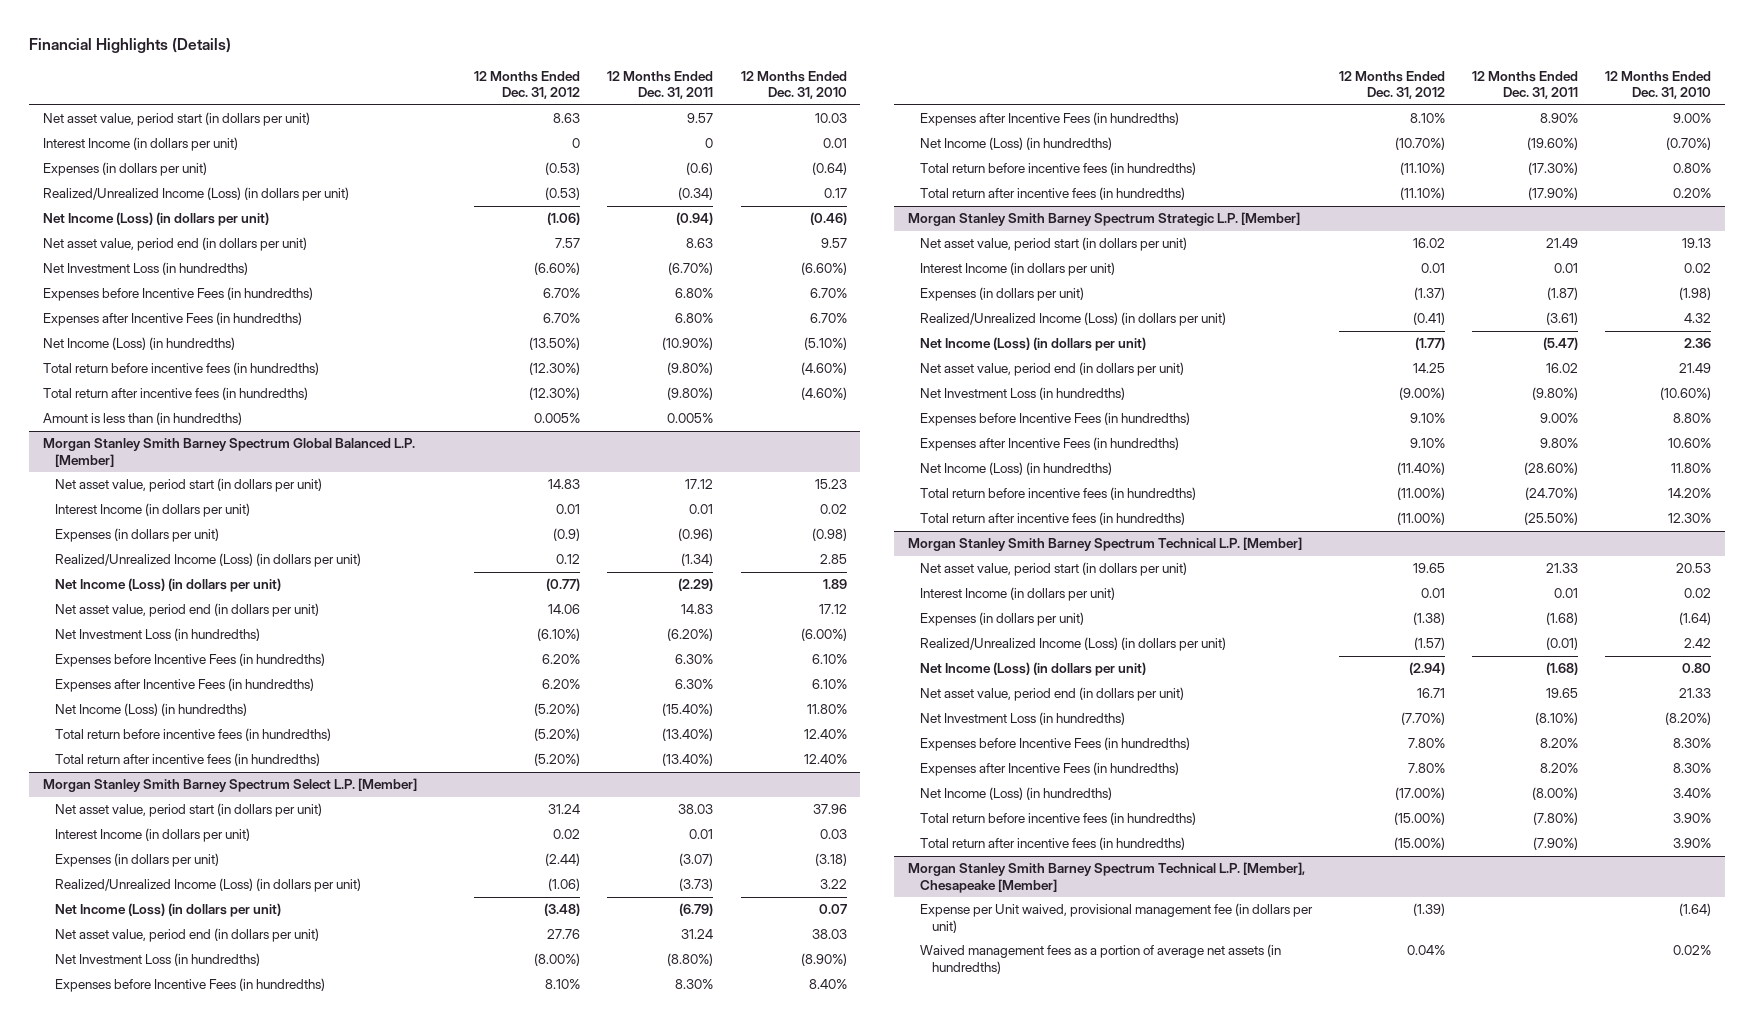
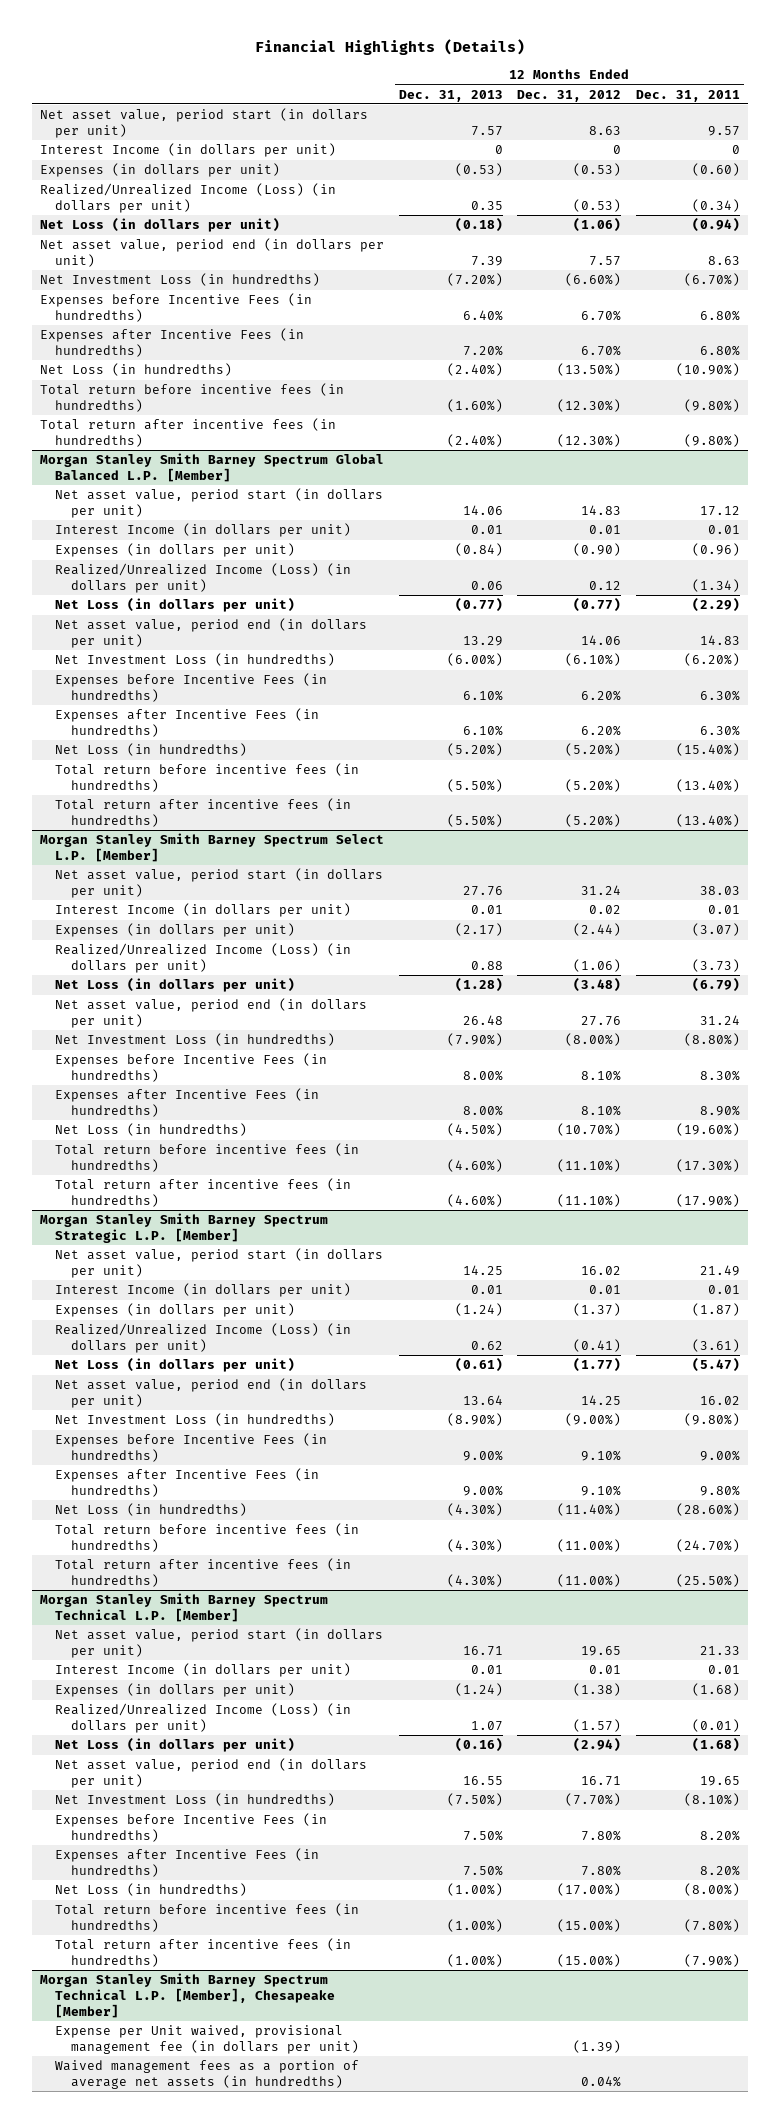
- | 12 Months Ended Dec. 31, 2012 | 12 Months Ended Dec. 31, 2011 | 12 Months Ended Dec. 31, 2010
+ | 12 Months Ended Dec. 31, 2013 | 12 Months Ended Dec. 31, 2012 | 12 Months Ended Dec. 31, 2011
- Expenses (in dollars per unit) | (0.53) | (0.6) | (0.64)
+ Expenses (in dollars per unit) | (0.53) | (0.53) | (0.60)
- Net Income (Loss) (in dollars per unit) | (1.06) | (0.94) | (0.46)
+ Net Loss (in dollars per unit) | (0.18) | (1.06) | (0.94)
- Net Income (Loss) (in hundredths) | (13.50%) | (10.90%) | (5.10%)
+ Net Loss (in hundredths) | (2.40%) | (13.50%) | (10.90%)
- Amount is less than (in hundredths) | 0.005% | 0.005% |
@ Morgan Stanley Smith Barney Spectrum Global Balanced L.P. [Member]
- Expenses (in dollars per unit) | (0.9) | (0.96) | (0.98)
+ Expenses (in dollars per unit) | (0.84) | (0.90) | (0.96)
- Net Income (Loss) (in dollars per unit) | (0.77) | (2.29) | 1.89
+ Net Loss (in dollars per unit) | (0.77) | (0.77) | (2.29)
- Net Income (Loss) (in hundredths) | (5.20%) | (15.40%) | 11.80%
+ Net Loss (in hundredths) | (5.20%) | (5.20%) | (15.40%)
@ Morgan Stanley Smith Barney Spectrum Select L.P. [Member]
- Net Income (Loss) (in dollars per unit) | (3.48) | (6.79) | 0.07
+ Net Loss (in dollars per unit) | (1.28) | (3.48) | (6.79)
- Net Income (Loss) (in hundredths) | (10.70%) | (19.60%) | (0.70%)
+ Net Loss (in hundredths) | (4.50%) | (10.70%) | (19.60%)
@ Morgan Stanley Smith Barney Spectrum Strategic L.P. [Member]
- Net Income (Loss) (in dollars per unit) | (1.77) | (5.47) | 2.36
+ Net Loss (in dollars per unit) | (0.61) | (1.77) | (5.47)
- Net Income (Loss) (in hundredths) | (11.40%) | (28.60%) | 11.80%
+ Net Loss (in hundredths) | (4.30%) | (11.40%) | (28.60%)
@ Morgan Stanley Smith Barney Spectrum Technical L.P. [Member]
- Net Income (Loss) (in dollars per unit) | (2.94) | (1.68) | 0.80
+ Net Loss (in dollars per unit) | (0.16) | (2.94) | (1.68)
- Net Income (Loss) (in hundredths) | (17.00%) | (8.00%) | 3.40%
+ Net Loss (in hundredths) | (1.00%) | (17.00%) | (8.00%)

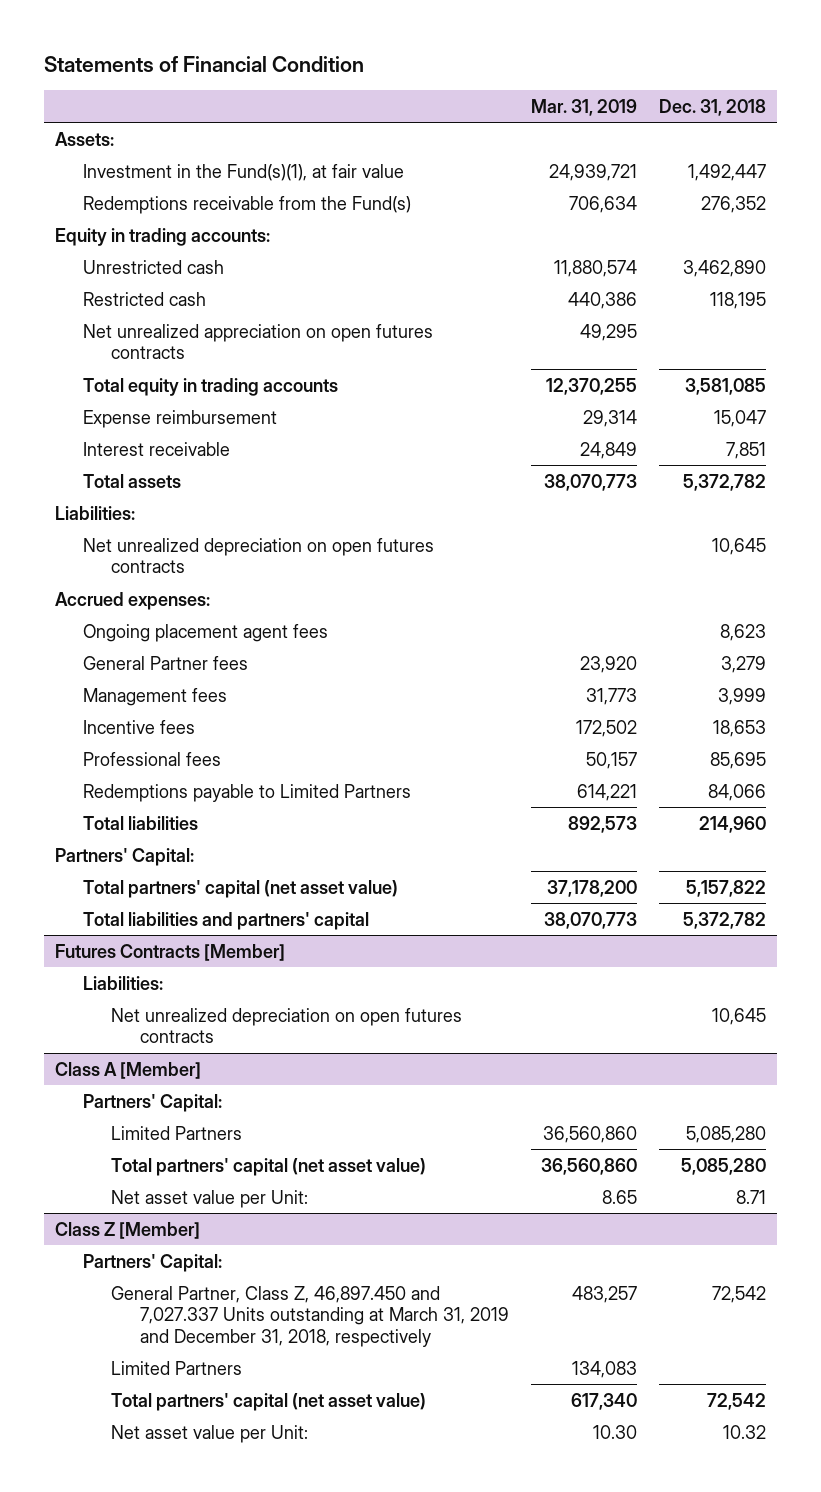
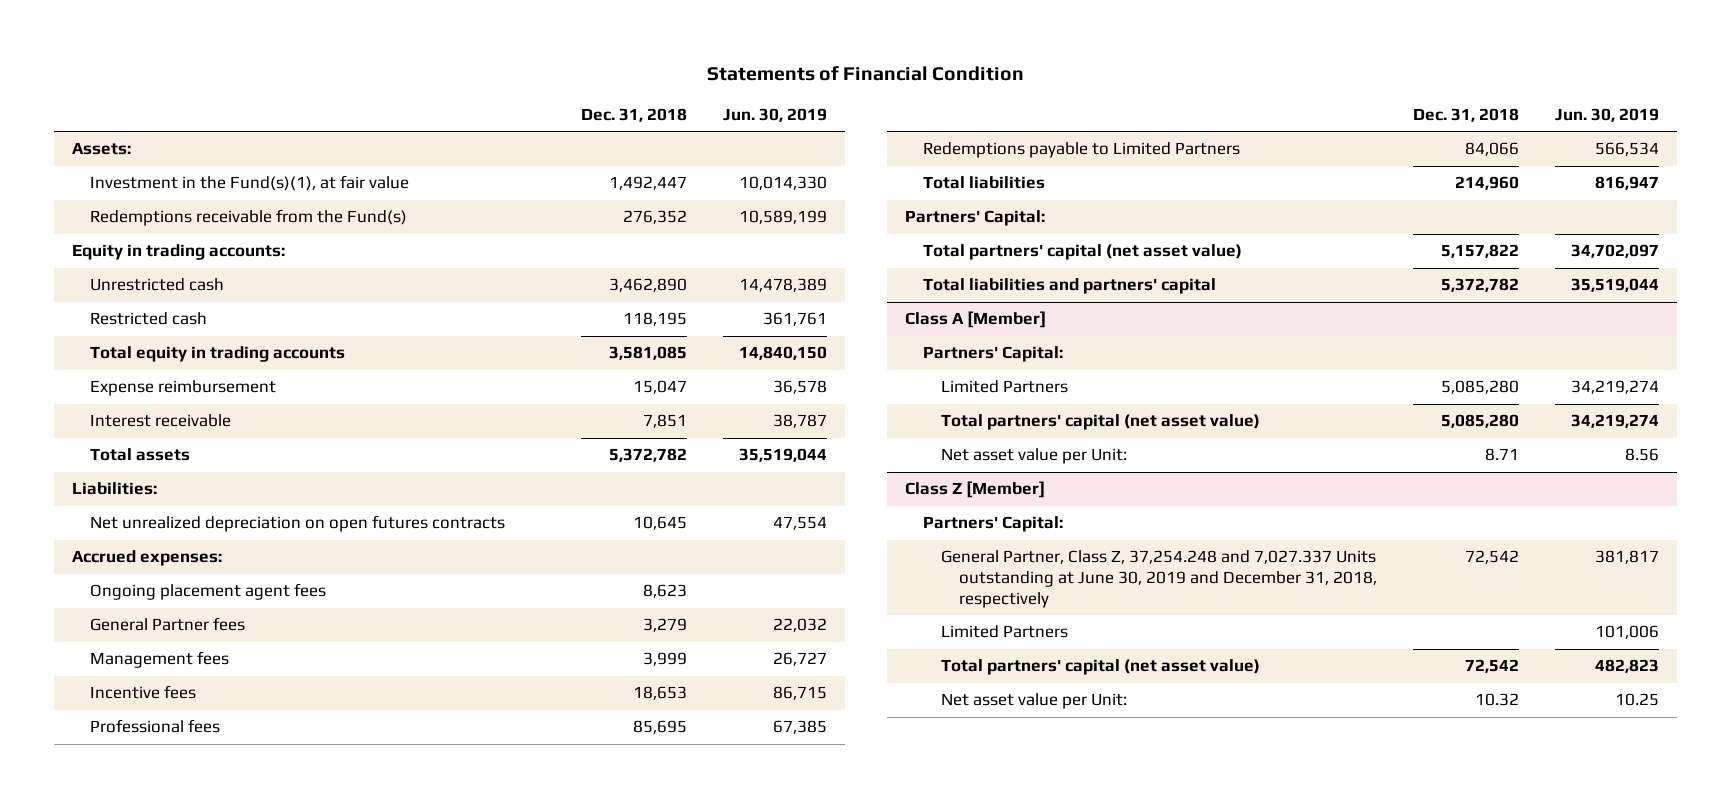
- | Mar. 31, 2019 | Dec. 31, 2018
+ | Dec. 31, 2018 | Jun. 30, 2019
- Net unrealized appreciation on open futures contracts | 49,295 |
- Futures Contracts [Member]
- Liabilities:
- Net unrealized depreciation on open futures contracts | | 10,645
@ Class Z [Member]
- General Partner, Class Z, 46,897.450 and 7,027.337 Units outstanding at March 31, 2019 and December 31, 2018, respectively | 483,257 | 72,542
+ General Partner, Class Z, 37,254.248 and 7,027.337 Units outstanding at June 30, 2019 and December 31, 2018, respectively | 72,542 | 381,817

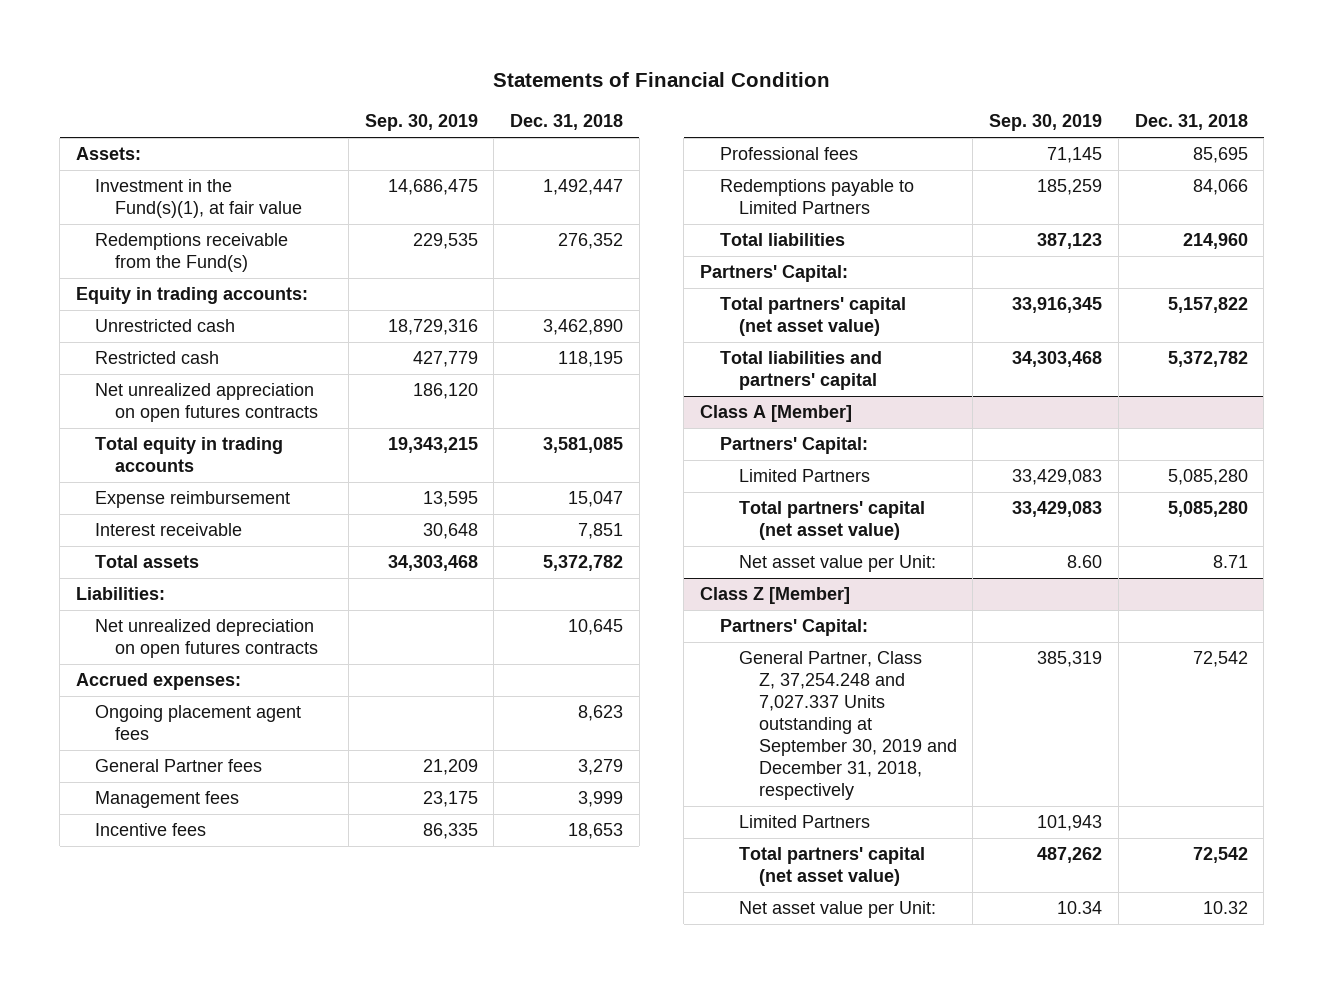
- | Dec. 31, 2018 | Jun. 30, 2019
+ | Sep. 30, 2019 | Dec. 31, 2018
+ Net unrealized appreciation on open futures contracts | 186,120 |
@ Class Z [Member]
- General Partner, Class Z, 37,254.248 and 7,027.337 Units outstanding at June 30, 2019 and December 31, 2018, respectively | 72,542 | 381,817
+ General Partner, Class Z, 37,254.248 and 7,027.337 Units outstanding at September 30, 2019 and December 31, 2018, respectively | 385,319 | 72,542

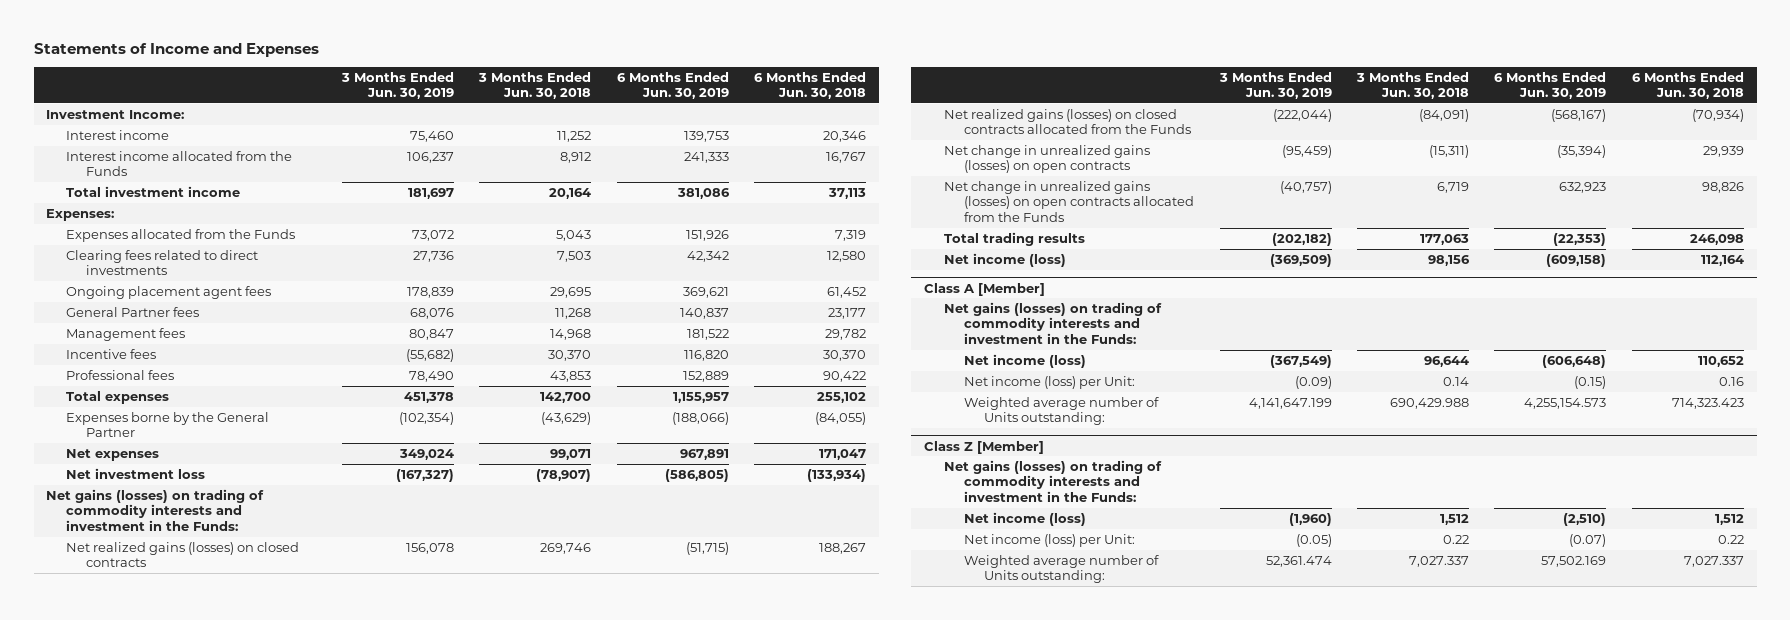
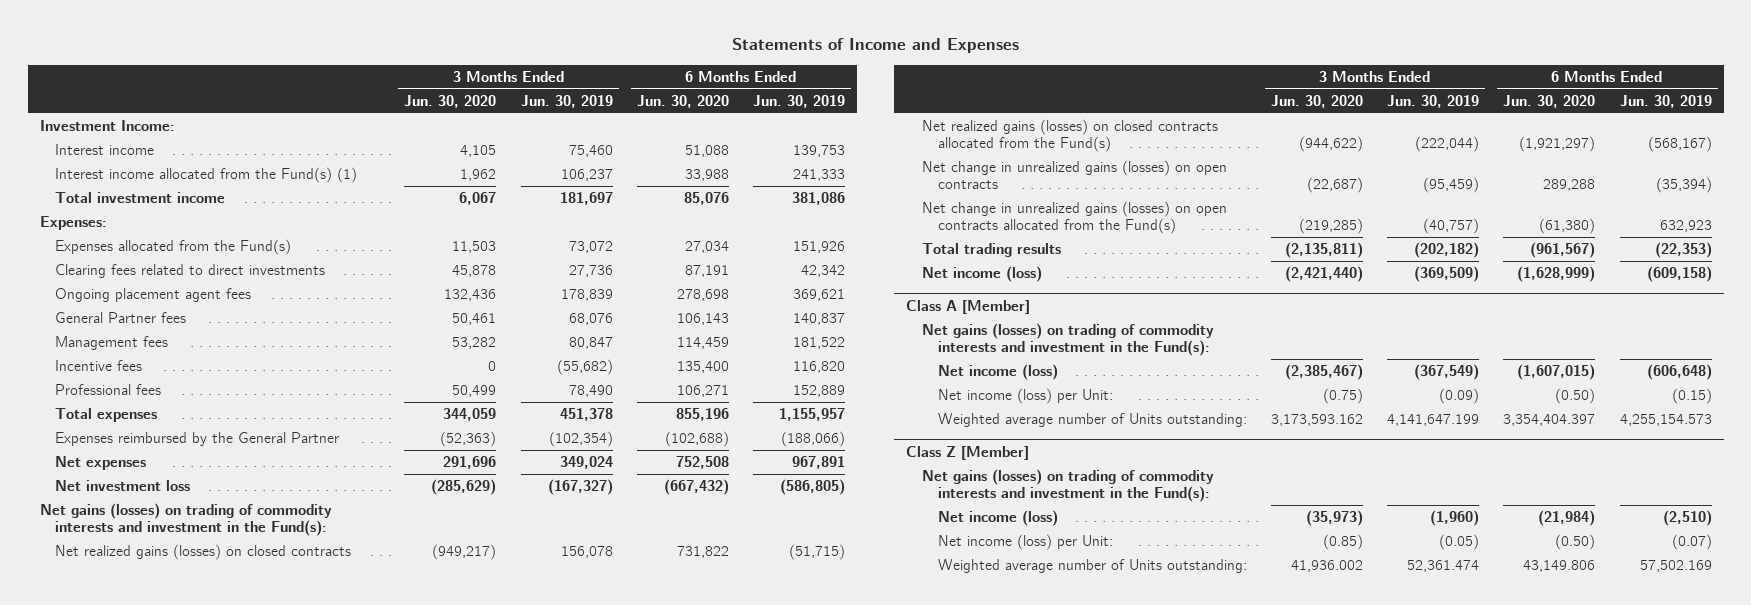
- | 3 Months Ended Jun. 30, 2019 | 3 Months Ended Jun. 30, 2018 | 6 Months Ended Jun. 30, 2019 | 6 Months Ended Jun. 30, 2018
+ | 3 Months Ended Jun. 30, 2020 | 3 Months Ended Jun. 30, 2019 | 6 Months Ended Jun. 30, 2020 | 6 Months Ended Jun. 30, 2019
- Interest income allocated from the Funds | 106,237 | 8,912 | 241,333 | 16,767
+ Interest income allocated from the Fund(s) (1) | 1,962 | 106,237 | 33,988 | 241,333
- Expenses allocated from the Funds | 73,072 | 5,043 | 151,926 | 7,319
+ Expenses allocated from the Fund(s) | 11,503 | 73,072 | 27,034 | 151,926
- Expenses borne by the General Partner | (102,354) | (43,629) | (188,066) | (84,055)
+ Expenses reimbursed by the General Partner | (52,363) | (102,354) | (102,688) | (188,066)
- Net gains (losses) on trading of commodity interests and investment in the Funds:
+ Net gains (losses) on trading of commodity interests and investment in the Fund(s):
- Net realized gains (losses) on closed contracts allocated from the Funds | (222,044) | (84,091) | (568,167) | (70,934)
+ Net realized gains (losses) on closed contracts allocated from the Fund(s) | (944,622) | (222,044) | (1,921,297) | (568,167)
- Net change in unrealized gains (losses) on open contracts allocated from the Funds | (40,757) | 6,719 | 632,923 | 98,826
+ Net change in unrealized gains (losses) on open contracts allocated from the Fund(s) | (219,285) | (40,757) | (61,380) | 632,923
@ Class A [Member]
- Net gains (losses) on trading of commodity interests and investment in the Funds:
+ Net gains (losses) on trading of commodity interests and investment in the Fund(s):
@ Class Z [Member]
- Net gains (losses) on trading of commodity interests and investment in the Funds:
+ Net gains (losses) on trading of commodity interests and investment in the Fund(s):

